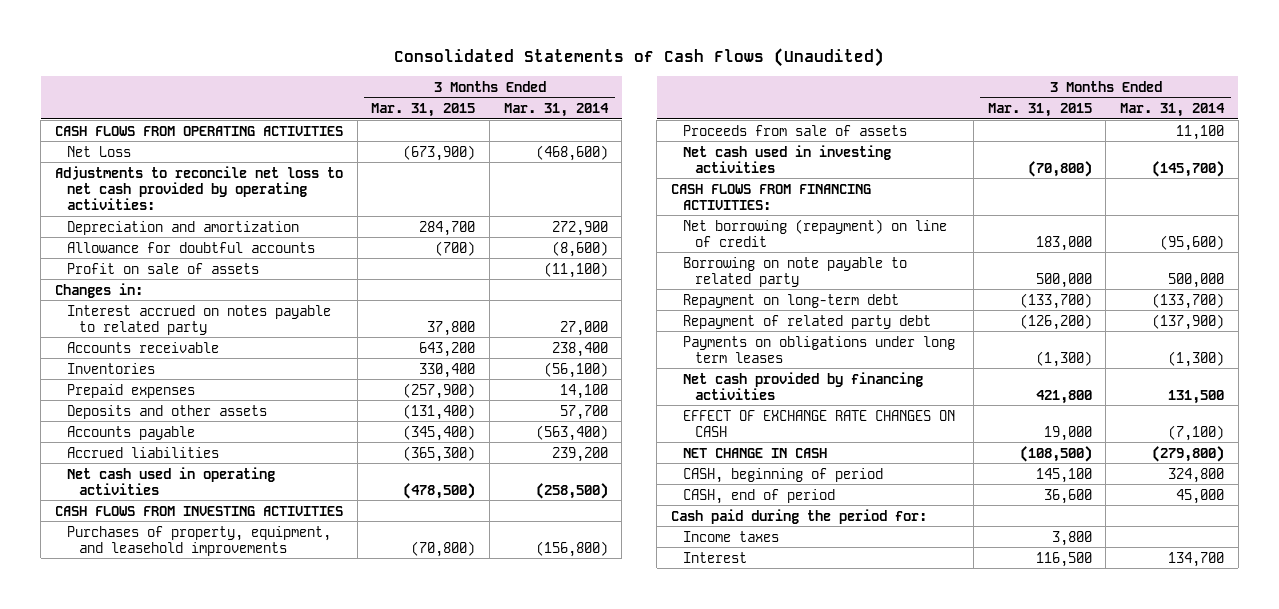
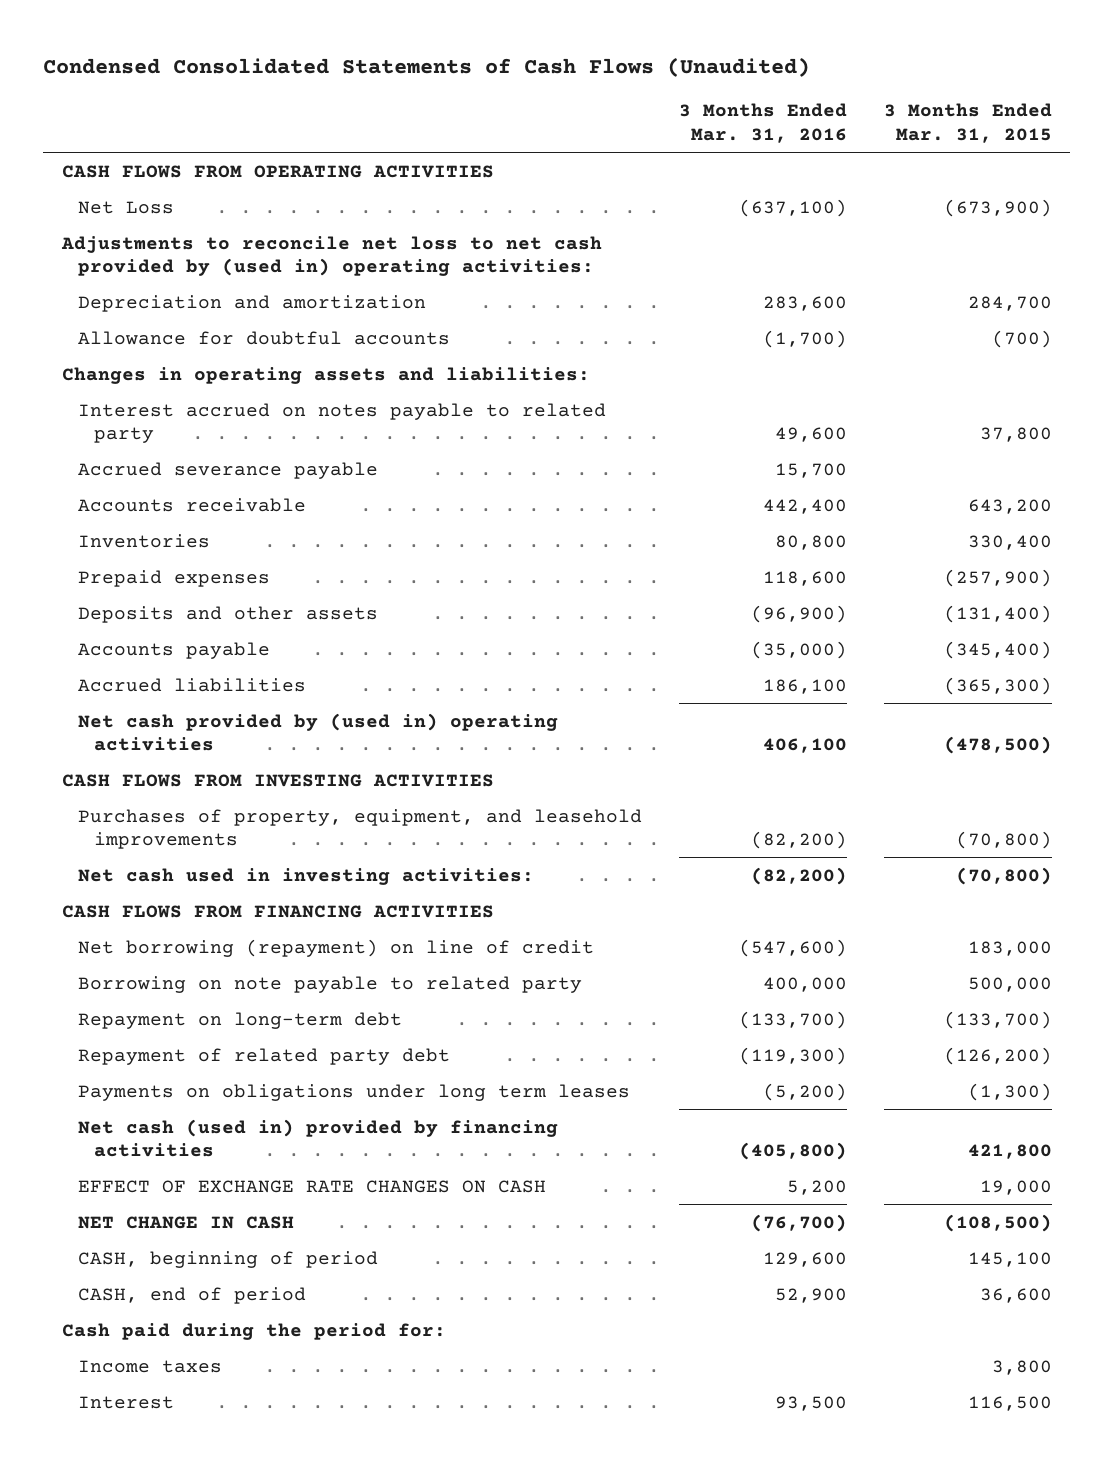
- Consolidated Statements of Cash Flows (Unaudited)
+ Condensed Consolidated Statements of Cash Flows (Unaudited)
- | 3 Months Ended Mar. 31, 2015 | 3 Months Ended Mar. 31, 2014
+ | 3 Months Ended Mar. 31, 2016 | 3 Months Ended Mar. 31, 2015
- Adjustments to reconcile net loss to net cash provided by operating activities:
+ Adjustments to reconcile net loss to net cash provided by (used in) operating activities:
- Profit on sale of assets | | (11,100)
- Changes in:
+ Changes in operating assets and liabilities:
+ Accrued severance payable | 15,700 |
- Net cash used in operating activities | (478,500) | (258,500)
+ Net cash provided by (used in) operating activities | 406,100 | (478,500)
- Proceeds from sale of assets | | 11,100
- Net cash used in investing activities | (70,800) | (145,700)
- CASH FLOWS FROM FINANCING ACTIVITIES:
+ Net cash used in investing activities: | (82,200) | (70,800)
+ CASH FLOWS FROM FINANCING ACTIVITIES
- Net cash provided by financing activities | 421,800 | 131,500
+ Net cash (used in) provided by financing activities | (405,800) | 421,800

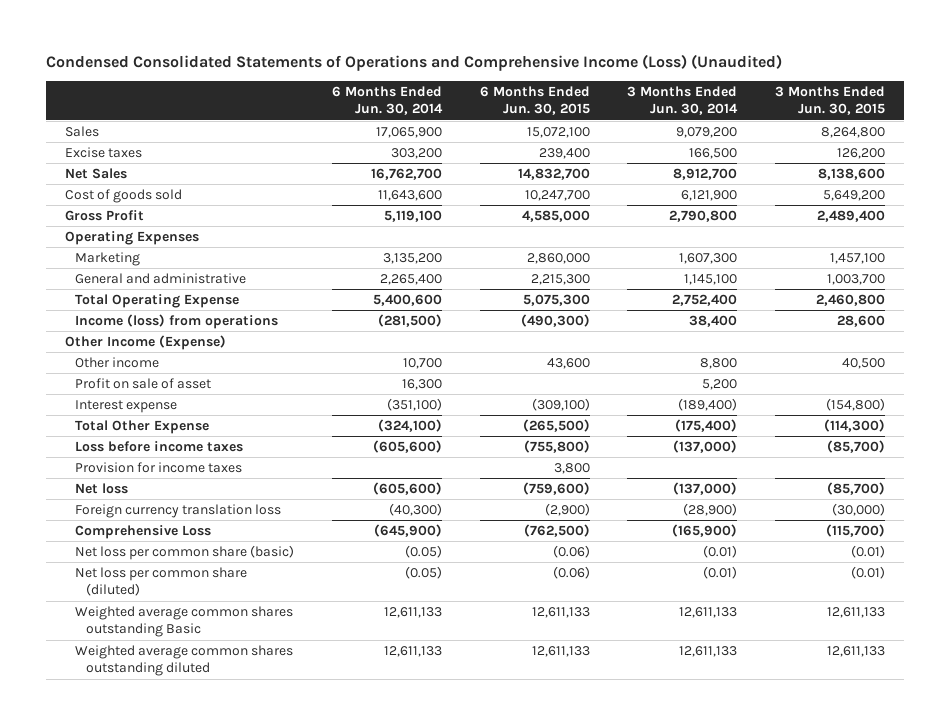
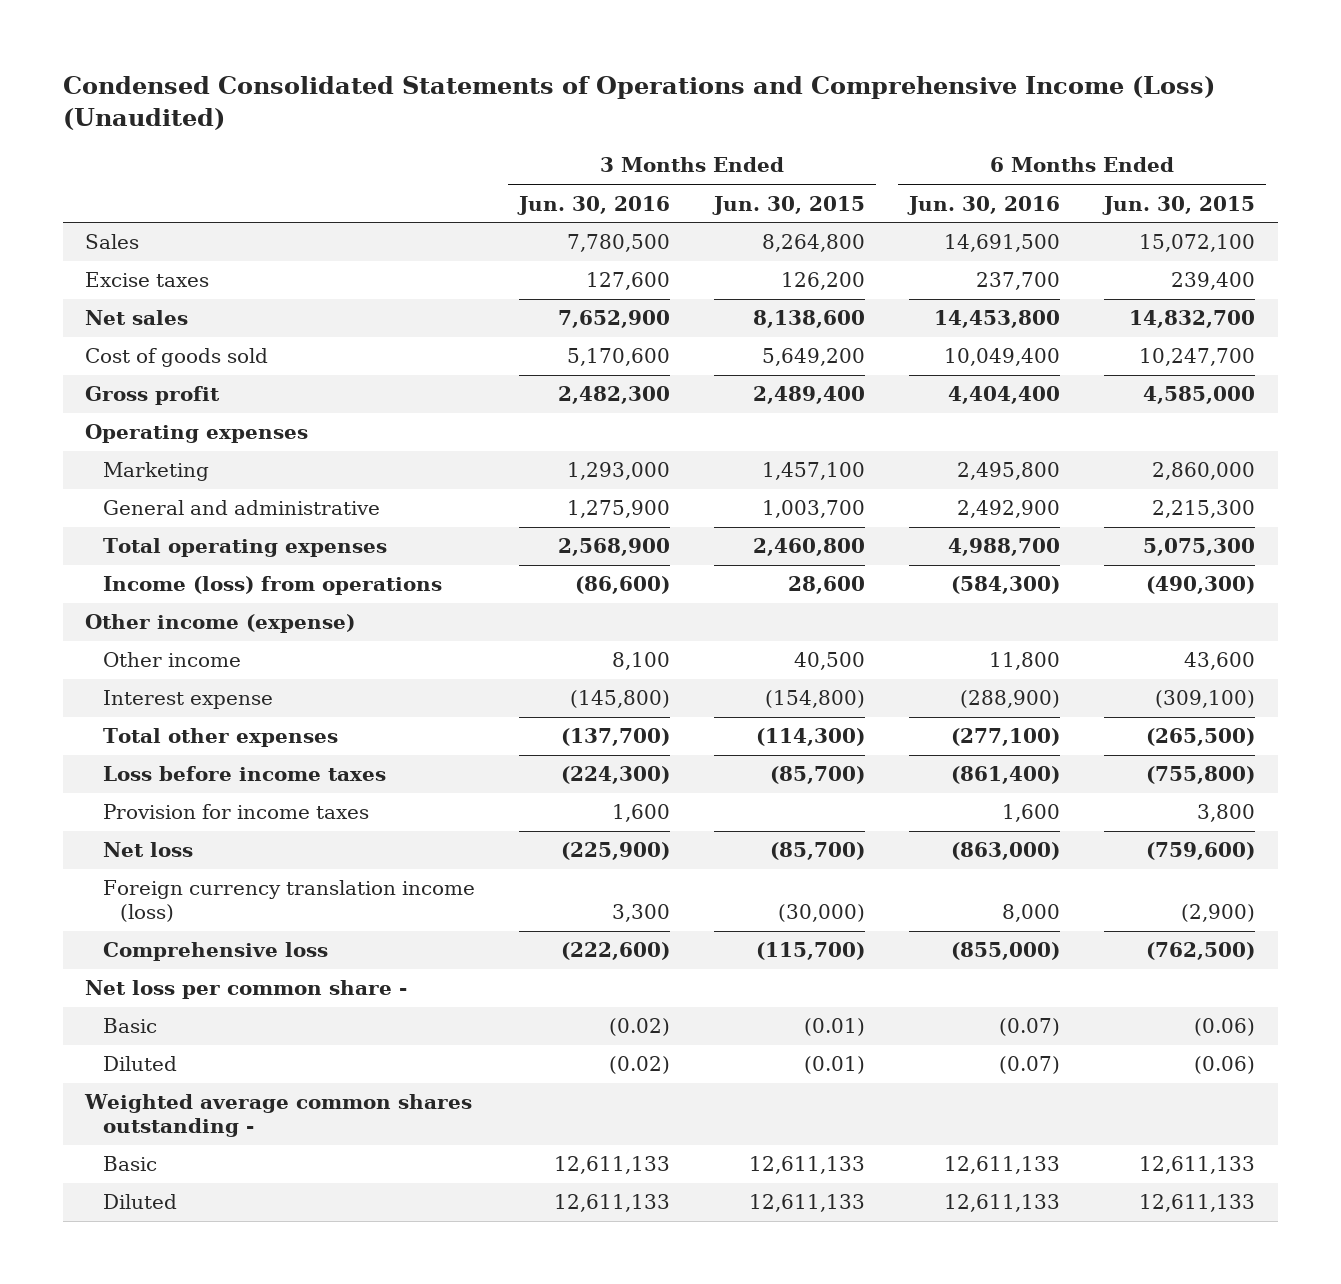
- | 6 Months Ended Jun. 30, 2014 | 6 Months Ended Jun. 30, 2015 | 3 Months Ended Jun. 30, 2014 | 3 Months Ended Jun. 30, 2015
+ | 3 Months Ended Jun. 30, 2016 | 3 Months Ended Jun. 30, 2015 | 6 Months Ended Jun. 30, 2016 | 6 Months Ended Jun. 30, 2015
- Net Sales | 16,762,700 | 14,832,700 | 8,912,700 | 8,138,600
+ Net sales | 7,652,900 | 8,138,600 | 14,453,800 | 14,832,700
- Gross Profit | 5,119,100 | 4,585,000 | 2,790,800 | 2,489,400
- Operating Expenses
+ Gross profit | 2,482,300 | 2,489,400 | 4,404,400 | 4,585,000
+ Operating expenses
- Total Operating Expense | 5,400,600 | 5,075,300 | 2,752,400 | 2,460,800
+ Total operating expenses | 2,568,900 | 2,460,800 | 4,988,700 | 5,075,300
- Other Income (Expense)
+ Other income (expense)
- Profit on sale of asset | 16,300 | | 5,200 |
- Total Other Expense | (324,100) | (265,500) | (175,400) | (114,300)
+ Total other expenses | (137,700) | (114,300) | (277,100) | (265,500)
- Foreign currency translation loss | (40,300) | (2,900) | (28,900) | (30,000)
- Comprehensive Loss | (645,900) | (762,500) | (165,900) | (115,700)
- Net loss per common share (basic) | (0.05) | (0.06) | (0.01) | (0.01)
- Net loss per common share (diluted) | (0.05) | (0.06) | (0.01) | (0.01)
- Weighted average common shares outstanding Basic | 12,611,133 | 12,611,133 | 12,611,133 | 12,611,133
- Weighted average common shares outstanding diluted | 12,611,133 | 12,611,133 | 12,611,133 | 12,611,133
+ Foreign currency translation income (loss) | 3,300 | (30,000) | 8,000 | (2,900)
+ Comprehensive loss | (222,600) | (115,700) | (855,000) | (762,500)
+ Net loss per common share -
+ Basic | (0.02) | (0.01) | (0.07) | (0.06)
+ Diluted | (0.02) | (0.01) | (0.07) | (0.06)
+ Weighted average common shares outstanding -
+ Basic | 12,611,133 | 12,611,133 | 12,611,133 | 12,611,133
+ Diluted | 12,611,133 | 12,611,133 | 12,611,133 | 12,611,133

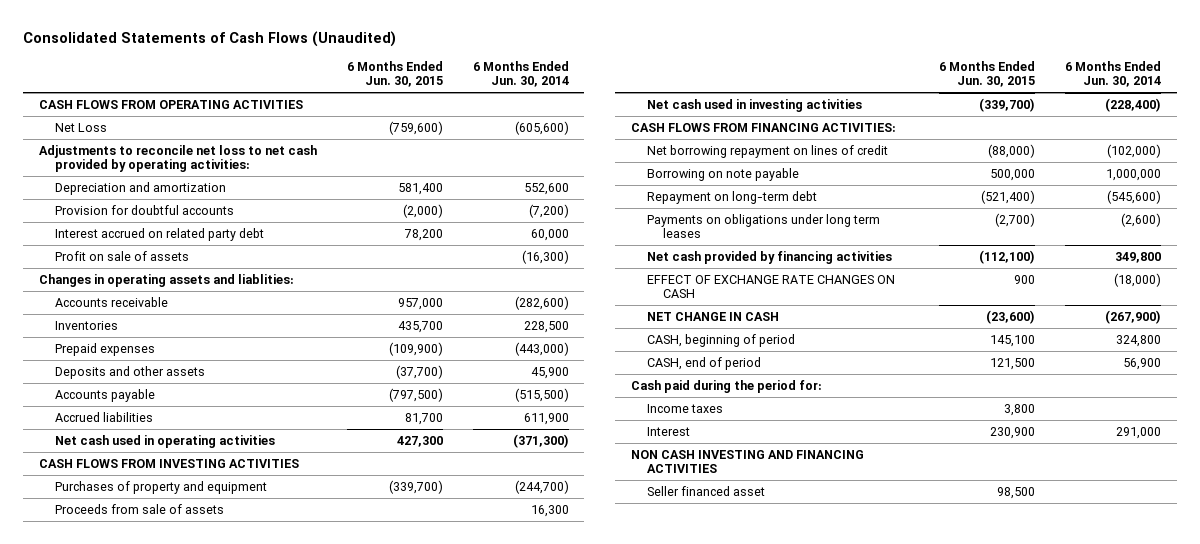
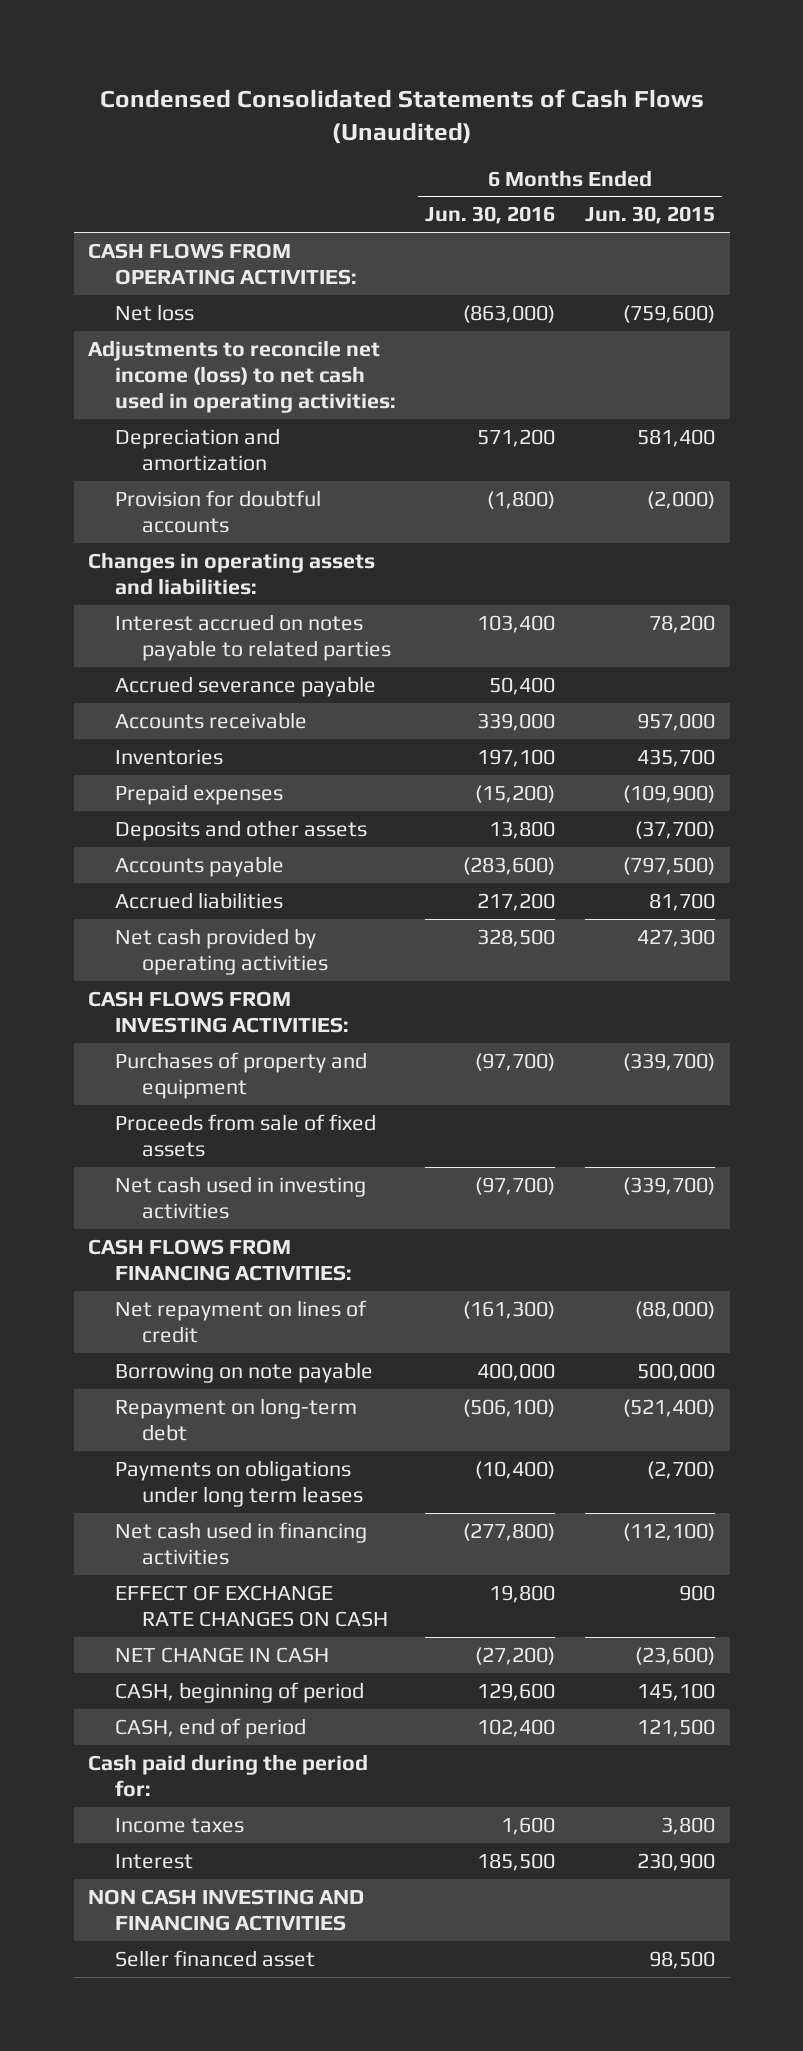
- Consolidated Statements of Cash Flows (Unaudited)
+ Condensed Consolidated Statements of Cash Flows (Unaudited)
- | 6 Months Ended Jun. 30, 2015 | 6 Months Ended Jun. 30, 2014
+ | 6 Months Ended Jun. 30, 2016 | 6 Months Ended Jun. 30, 2015
- CASH FLOWS FROM OPERATING ACTIVITIES
- Net Loss | (759,600) | (605,600)
- Adjustments to reconcile net loss to net cash provided by operating activities:
+ CASH FLOWS FROM OPERATING ACTIVITIES:
+ Net loss | (863,000) | (759,600)
+ Adjustments to reconcile net income (loss) to net cash used in operating activities:
- Interest accrued on related party debt | 78,200 | 60,000
- Profit on sale of assets | | (16,300)
- Changes in operating assets and liablities:
+ Changes in operating assets and liabilities:
+ Interest accrued on notes payable to related parties | 103,400 | 78,200
+ Accrued severance payable | 50,400 |
- Net cash used in operating activities | 427,300 | (371,300)
- CASH FLOWS FROM INVESTING ACTIVITIES
+ Net cash provided by operating activities | 328,500 | 427,300
+ CASH FLOWS FROM INVESTING ACTIVITIES:
- Proceeds from sale of assets | | 16,300
+ Proceeds from sale of fixed assets
- Net borrowing repayment on lines of credit | (88,000) | (102,000)
+ Net repayment on lines of credit | (161,300) | (88,000)
- Net cash provided by financing activities | (112,100) | 349,800
+ Net cash used in financing activities | (277,800) | (112,100)

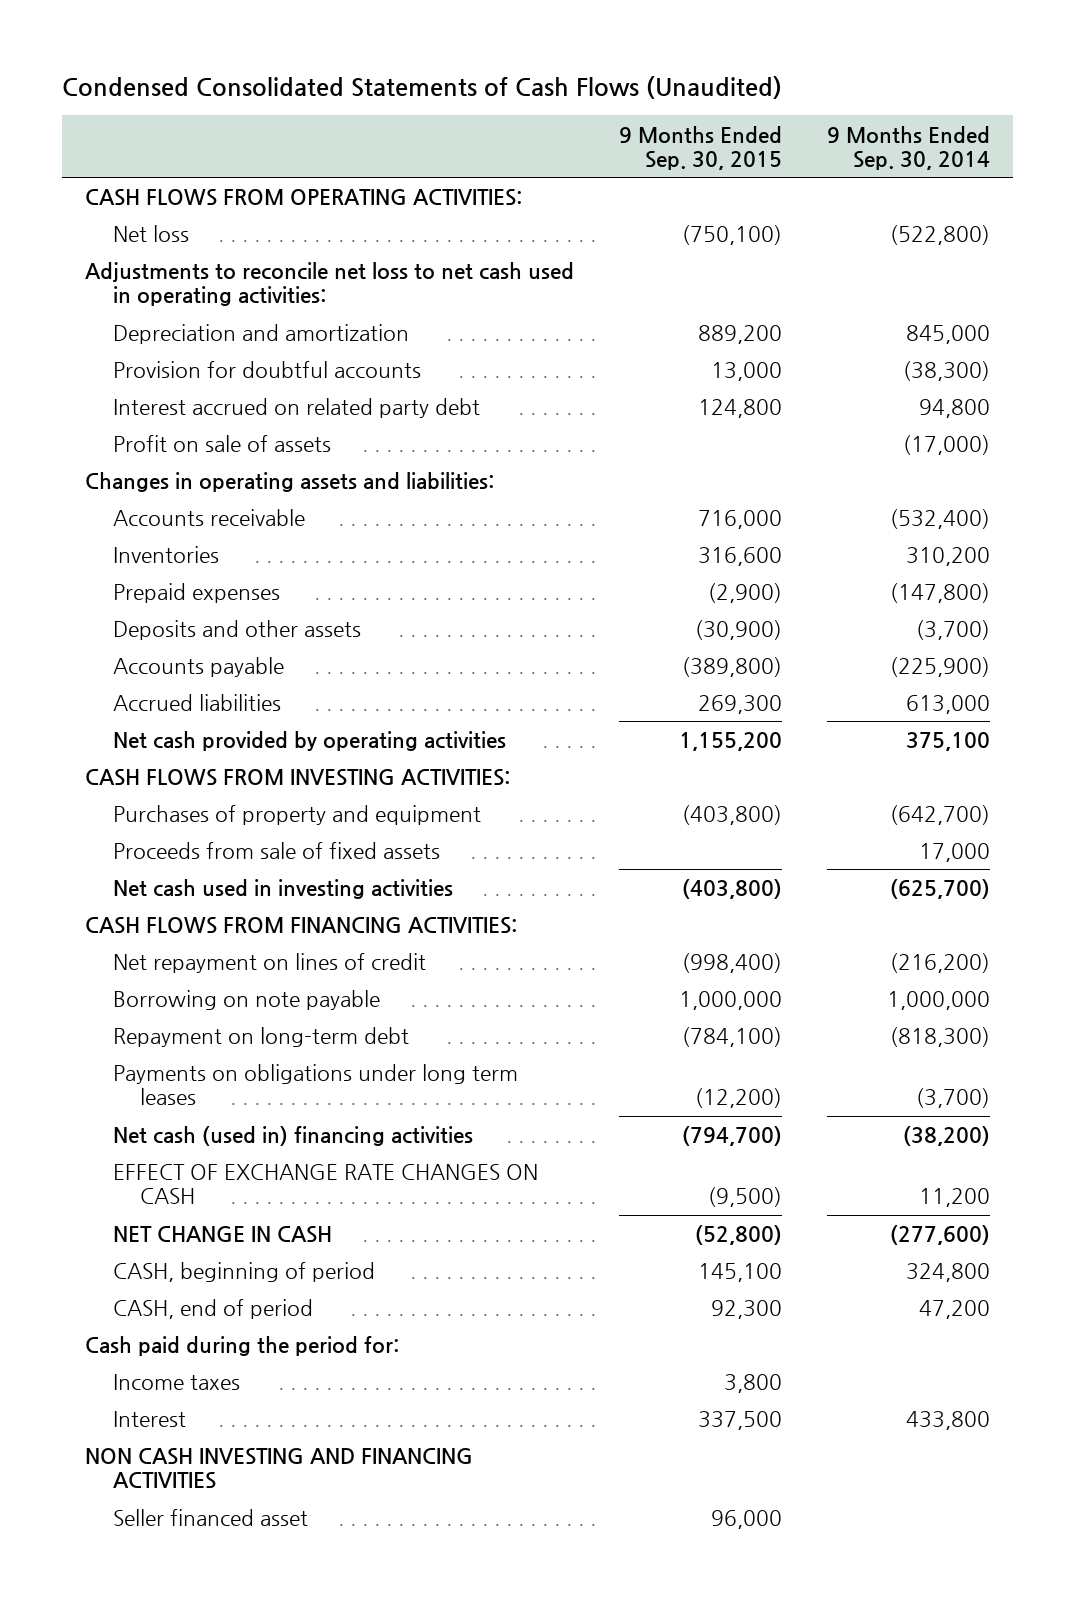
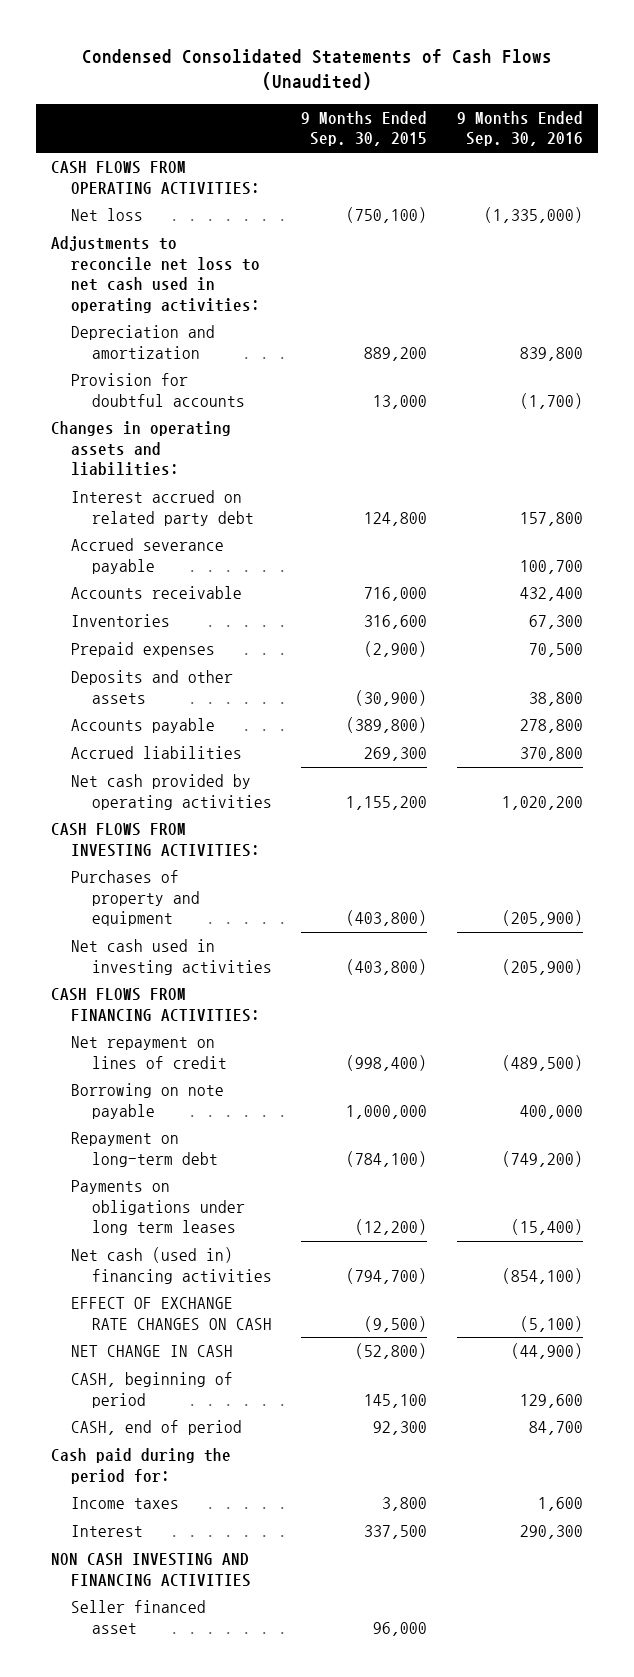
- | 9 Months Ended Sep. 30, 2015 | 9 Months Ended Sep. 30, 2014
+ | 9 Months Ended Sep. 30, 2015 | 9 Months Ended Sep. 30, 2016
- Profit on sale of assets | | (17,000)
moved down: Interest accrued on related party debt | 124,800 | 157,800
+ Accrued severance payable | | 100,700
- Proceeds from sale of fixed assets | | 17,000

